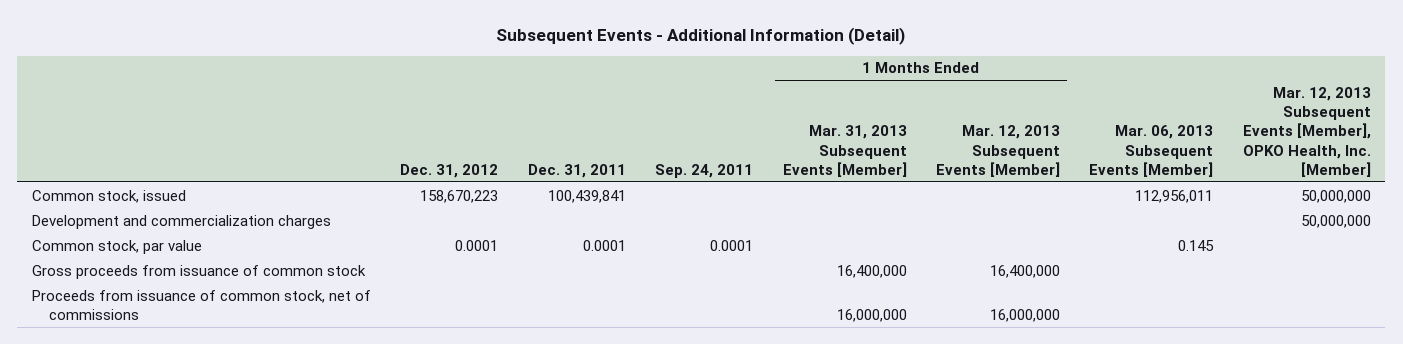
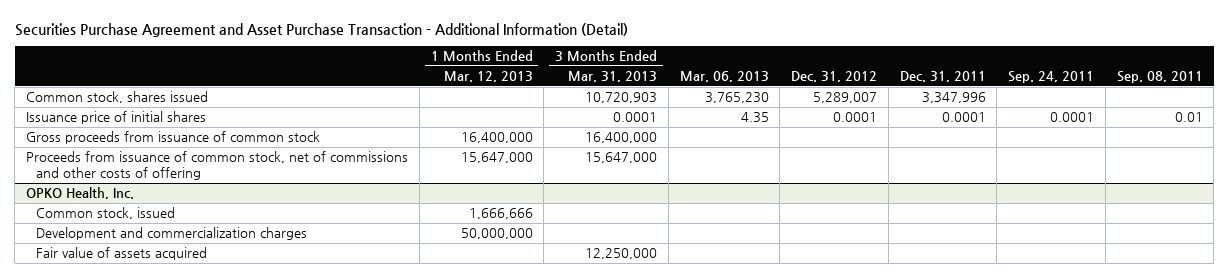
- Subsequent Events - Additional Information (Detail)
+ Securities Purchase Agreement and Asset Purchase Transaction - Additional Information (Detail)
- | Dec. 31, 2012 | Dec. 31, 2011 | Sep. 24, 2011 | 1 Months Ended Mar. 31, 2013 Subsequent Events [Member] | 1 Months Ended Mar. 12, 2013 Subsequent Events [Member] | Mar. 06, 2013 Subsequent Events [Member] | Mar. 12, 2013 Subsequent Events [Member], OPKO Health, Inc. [Member]
+ | 1 Months Ended Mar. 12, 2013 | 3 Months Ended Mar. 31, 2013 | Mar. 06, 2013 | Dec. 31, 2012 | Dec. 31, 2011 | Sep. 24, 2011 | Sep. 08, 2011
- Common stock, issued | 158,670,223 | 100,439,841 | | | | 112,956,011 | 50,000,000
- Development and commercialization charges | | | | | | | 50,000,000
- Common stock, par value | 0.0001 | 0.0001 | 0.0001 | | | 0.145 |
+ Common stock, shares issued | | 10,720,903 | 3,765,230 | 5,289,007 | 3,347,996 | |
+ Issuance price of initial shares | | 0.0001 | 4.35 | 0.0001 | 0.0001 | 0.0001 | 0.01
- Proceeds from issuance of common stock, net of commissions | | | | 16,000,000 | 16,000,000 | |
+ Proceeds from issuance of common stock, net of commissions and other costs of offering | 15,647,000 | 15,647,000 | | | | |
+ OPKO Health, Inc.
+ Common stock, issued | 1,666,666 | | | | | |
+ Development and commercialization charges | 50,000,000 | | | | | |
+ Fair value of assets acquired | | 12,250,000 | | | | |

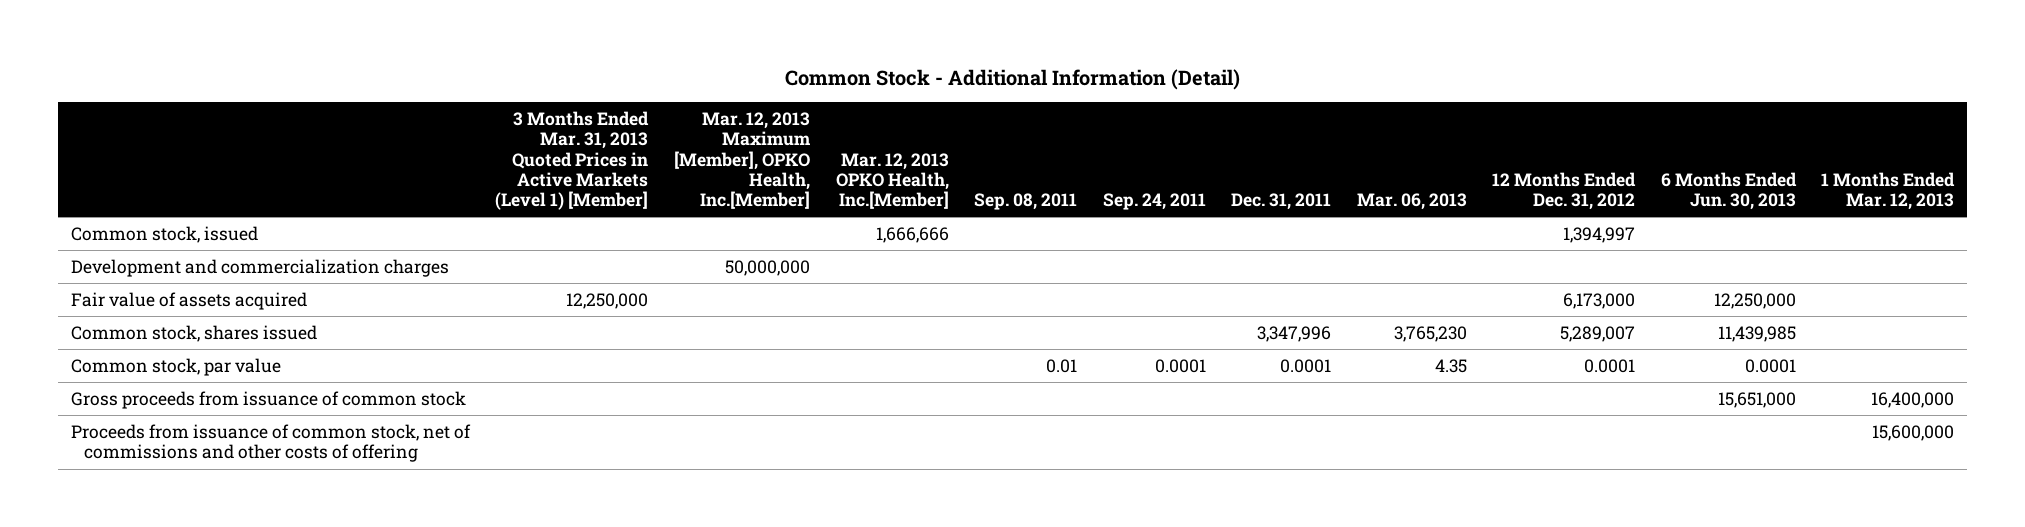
- Securities Purchase Agreement and Asset Purchase Transaction - Additional Information (Detail)
+ Common Stock - Additional Information (Detail)
- | 1 Months Ended Mar. 12, 2013 | 3 Months Ended Mar. 31, 2013 | Mar. 06, 2013 | Dec. 31, 2012 | Dec. 31, 2011 | Sep. 24, 2011 | Sep. 08, 2011
+ | 3 Months Ended Mar. 31, 2013 Quoted Prices in Active Markets (Level 1) [Member] | Mar. 12, 2013 Maximum [Member], OPKO Health, Inc.[Member] | Mar. 12, 2013 OPKO Health, Inc.[Member] | Sep. 08, 2011 | Sep. 24, 2011 | Dec. 31, 2011 | Mar. 06, 2013 | 12 Months Ended Dec. 31, 2012 | 6 Months Ended Jun. 30, 2013 | 1 Months Ended Mar. 12, 2013
+ Common stock, issued | | | 1,666,666 | | | | | 1,394,997 | |
+ Development and commercialization charges | | 50,000,000 | | | | | | | |
+ Fair value of assets acquired | 12,250,000 | | | | | | | 6,173,000 | 12,250,000 |
- Issuance price of initial shares | | 0.0001 | 4.35 | 0.0001 | 0.0001 | 0.0001 | 0.01
+ Common stock, par value | | | | 0.01 | 0.0001 | 0.0001 | 4.35 | 0.0001 | 0.0001 |
- Proceeds from issuance of common stock, net of commissions and other costs of offering | 15,647,000 | 15,647,000 | | | | |
- OPKO Health, Inc.
- Common stock, issued | 1,666,666 | | | | | |
- Development and commercialization charges | 50,000,000 | | | | | |
- Fair value of assets acquired | | 12,250,000 | | | | |
+ Proceeds from issuance of common stock, net of commissions and other costs of offering | | | | | | | | | | 15,600,000

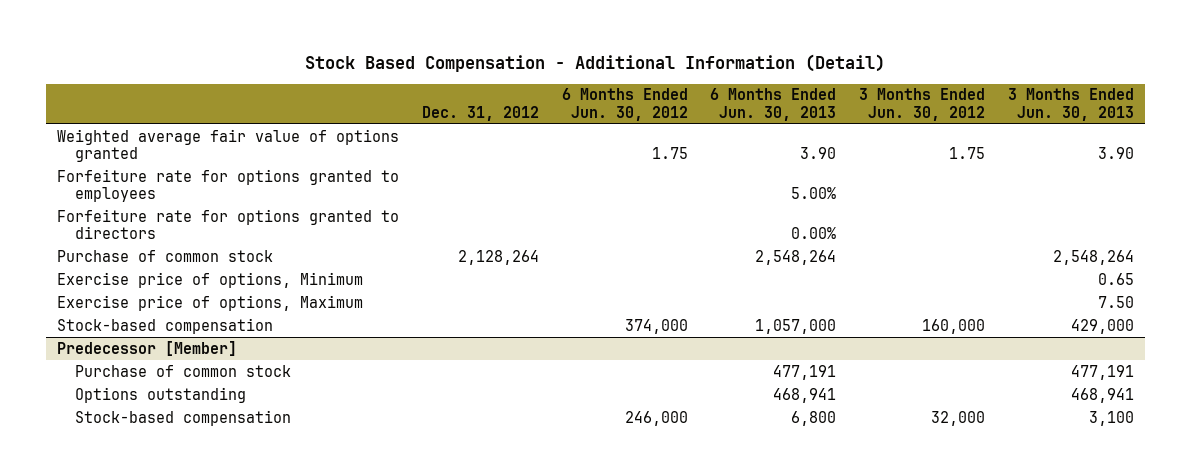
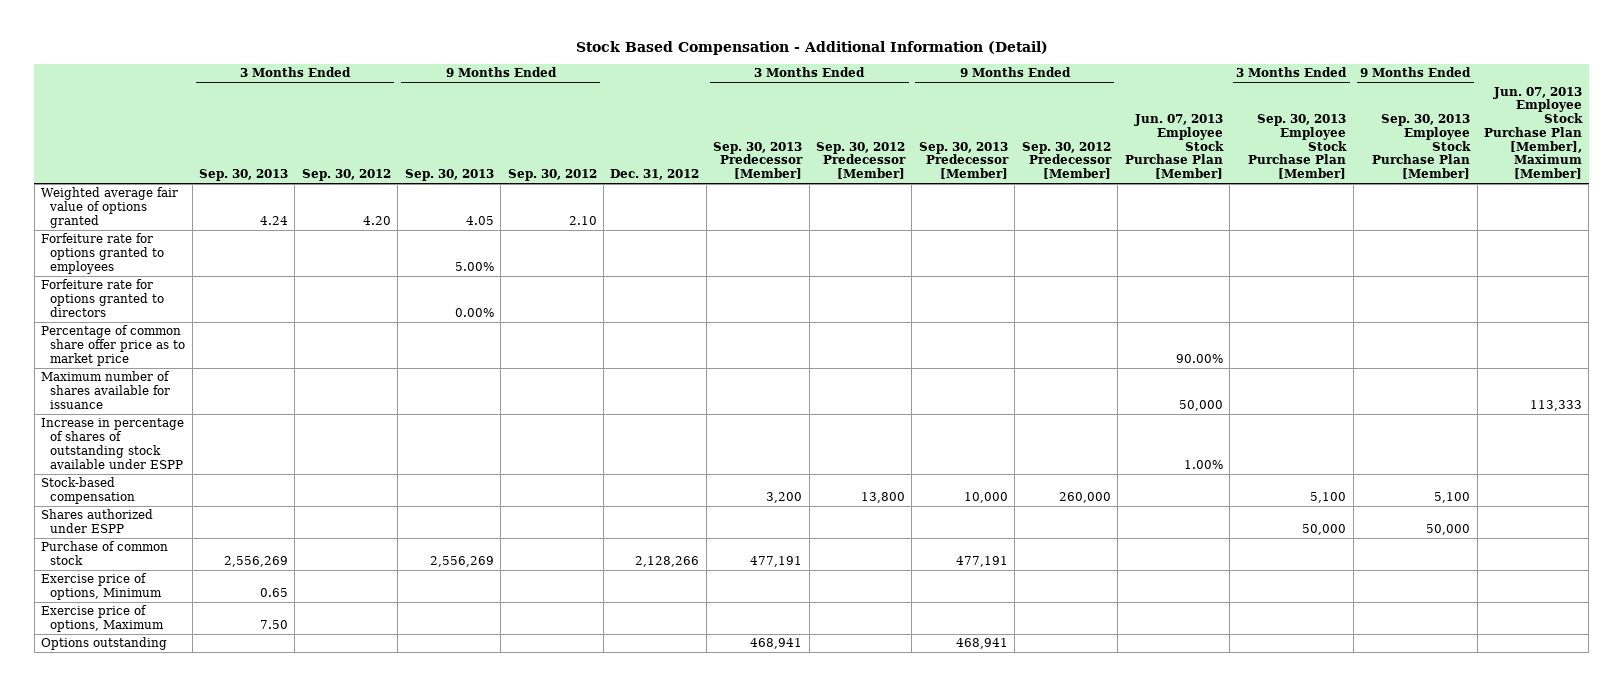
- | Dec. 31, 2012 | 6 Months Ended Jun. 30, 2012 | 6 Months Ended Jun. 30, 2013 | 3 Months Ended Jun. 30, 2012 | 3 Months Ended Jun. 30, 2013
+ | 3 Months Ended Sep. 30, 2013 | 3 Months Ended Sep. 30, 2012 | 9 Months Ended Sep. 30, 2013 | 9 Months Ended Sep. 30, 2012 | Dec. 31, 2012 | 3 Months Ended Sep. 30, 2013 Predecessor [Member] | 3 Months Ended Sep. 30, 2012 Predecessor [Member] | 9 Months Ended Sep. 30, 2013 Predecessor [Member] | 9 Months Ended Sep. 30, 2012 Predecessor [Member] | Jun. 07, 2013 Employee Stock Purchase Plan [Member] | 3 Months Ended Sep. 30, 2013 Employee Stock Purchase Plan [Member] | 9 Months Ended Sep. 30, 2013 Employee Stock Purchase Plan [Member] | Jun. 07, 2013 Employee Stock Purchase Plan [Member], Maximum [Member]
- Purchase of common stock | 2,128,264 | | 2,548,264 | | 2,548,264
+ Percentage of common share offer price as to market price | | | | | | | | | | 90.00% | | |
+ Maximum number of shares available for issuance | | | | | | | | | | 50,000 | | | 113,333
+ Increase in percentage of shares of outstanding stock available under ESPP | | | | | | | | | | 1.00% | | |
moved up: Stock-based compensation | | | | | | 3,200 | 13,800 | 10,000 | 260,000 | | 5,100 | 5,100 |
+ Shares authorized under ESPP | | | | | | | | | | | 50,000 | 50,000 |
+ Purchase of common stock | 2,556,269 | | 2,556,269 | | 2,128,266 | 477,191 | | 477,191 | | | | |
- Predecessor [Member]
- Purchase of common stock | | | 477,191 | | 477,191
- Options outstanding | | | 468,941 | | 468,941
- Stock-based compensation | | 246,000 | 6,800 | 32,000 | 3,100
+ Options outstanding | | | | | | 468,941 | | 468,941 | | | | |

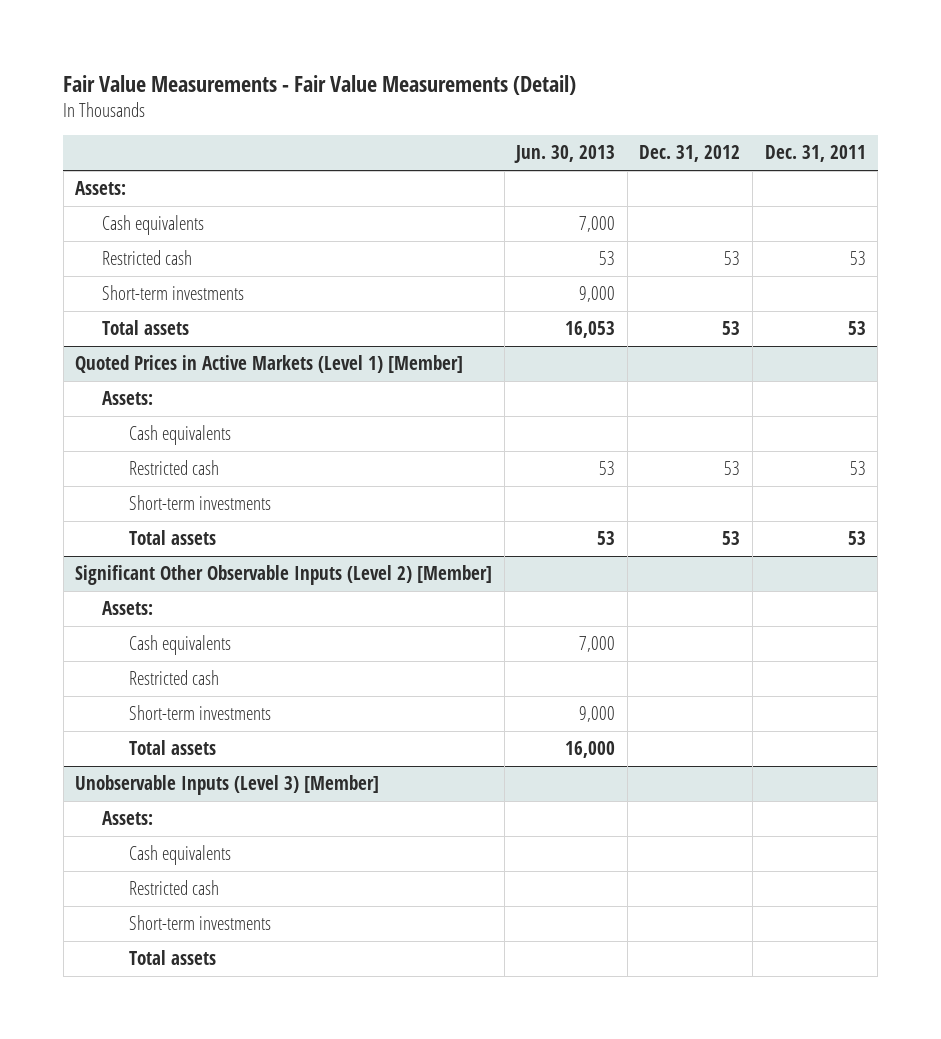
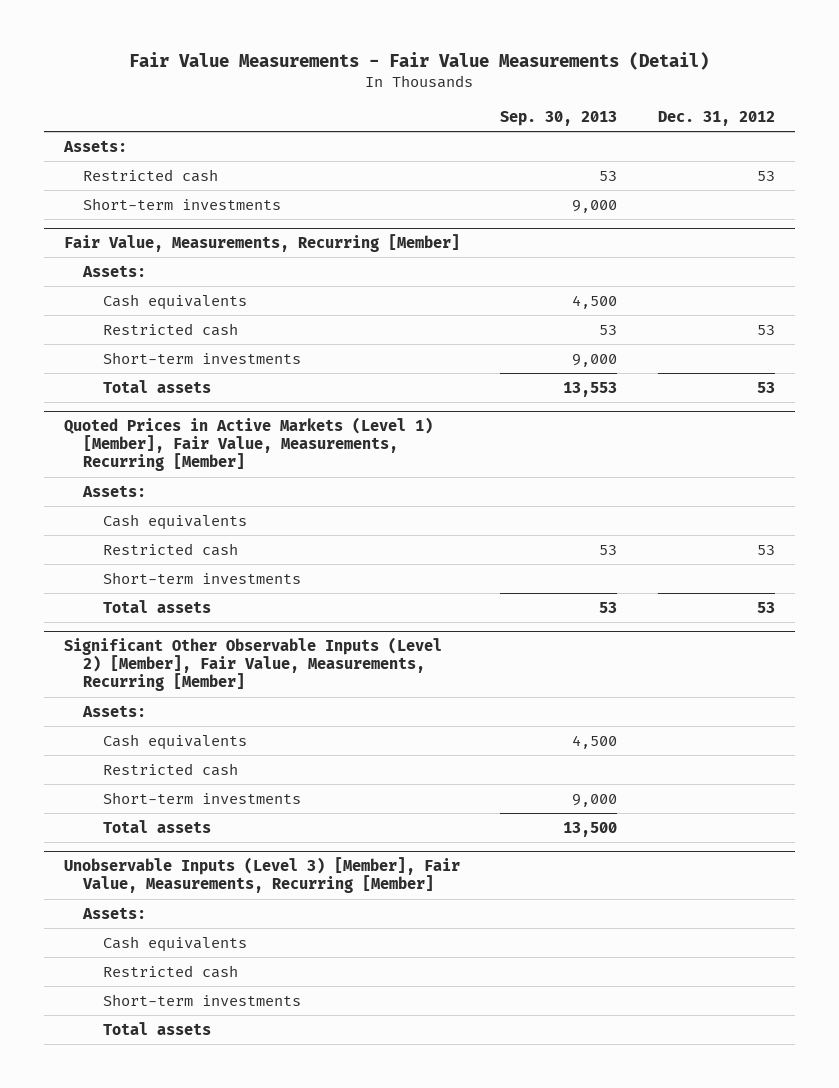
- | Jun. 30, 2013 | Dec. 31, 2012 | Dec. 31, 2011
+ | Sep. 30, 2013 | Dec. 31, 2012
- Cash equivalents | 7,000 | |
- Total assets | 16,053 | 53 | 53
- Quoted Prices in Active Markets (Level 1) [Member]
+ Fair Value, Measurements, Recurring [Member]
+ Assets:
+ Cash equivalents | 4,500 |
+ Restricted cash | 53 | 53
+ Short-term investments | 9,000 |
+ Total assets | 13,553 | 53
+ Quoted Prices in Active Markets (Level 1) [Member], Fair Value, Measurements, Recurring [Member]
- Significant Other Observable Inputs (Level 2) [Member]
+ Significant Other Observable Inputs (Level 2) [Member], Fair Value, Measurements, Recurring [Member]
- Unobservable Inputs (Level 3) [Member]
+ Unobservable Inputs (Level 3) [Member], Fair Value, Measurements, Recurring [Member]

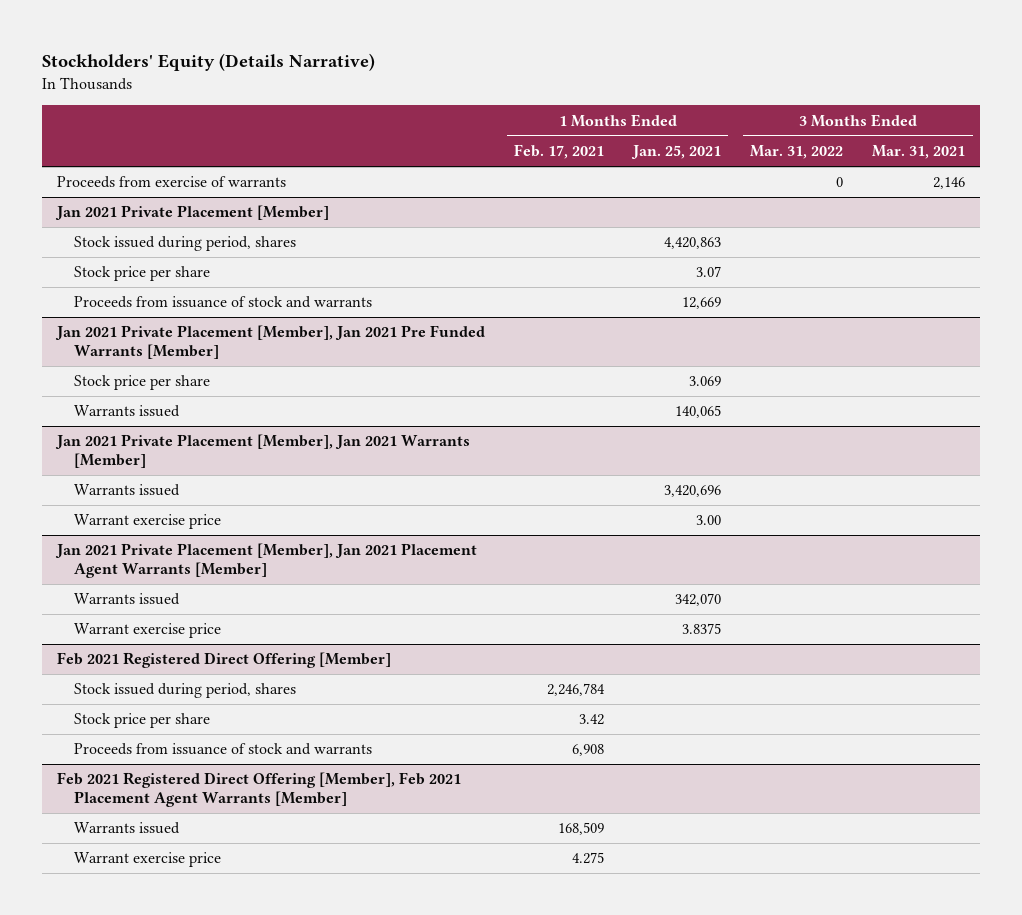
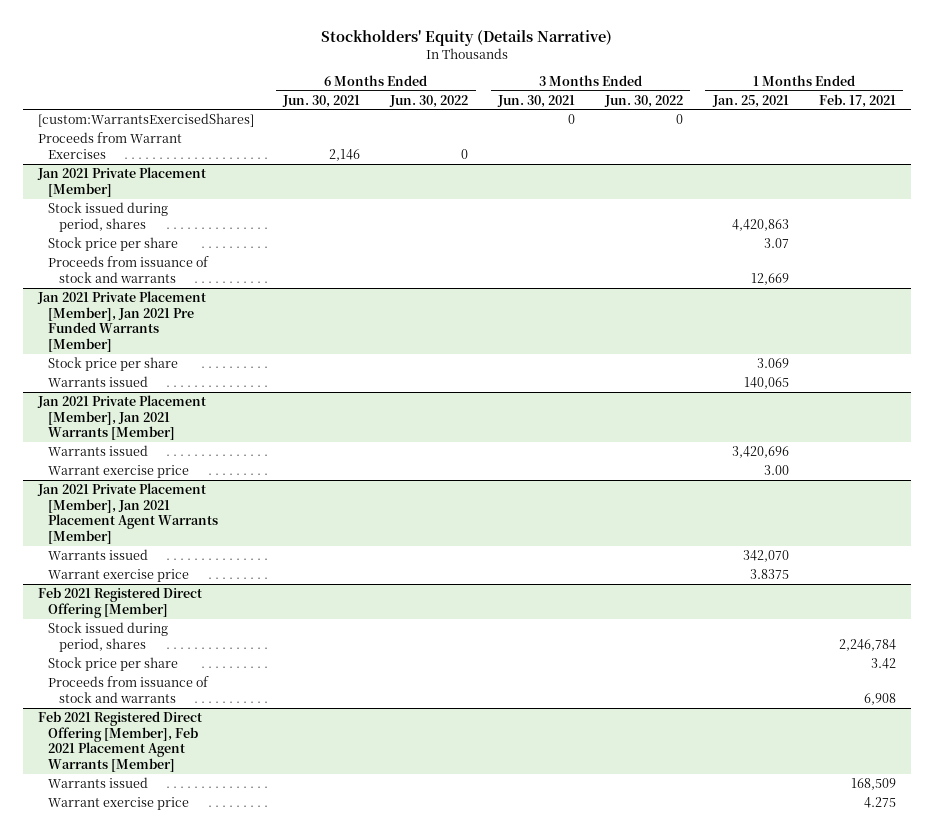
- | 1 Months Ended Feb. 17, 2021 | 1 Months Ended Jan. 25, 2021 | 3 Months Ended Mar. 31, 2022 | 3 Months Ended Mar. 31, 2021
+ | 6 Months Ended Jun. 30, 2021 | 6 Months Ended Jun. 30, 2022 | 3 Months Ended Jun. 30, 2021 | 3 Months Ended Jun. 30, 2022 | 1 Months Ended Jan. 25, 2021 | 1 Months Ended Feb. 17, 2021
- Proceeds from exercise of warrants | | | 0 | 2,146
+ [custom:WarrantsExercisedShares] | | | 0 | 0 | |
+ Proceeds from Warrant Exercises | 2,146 | 0 | | | |

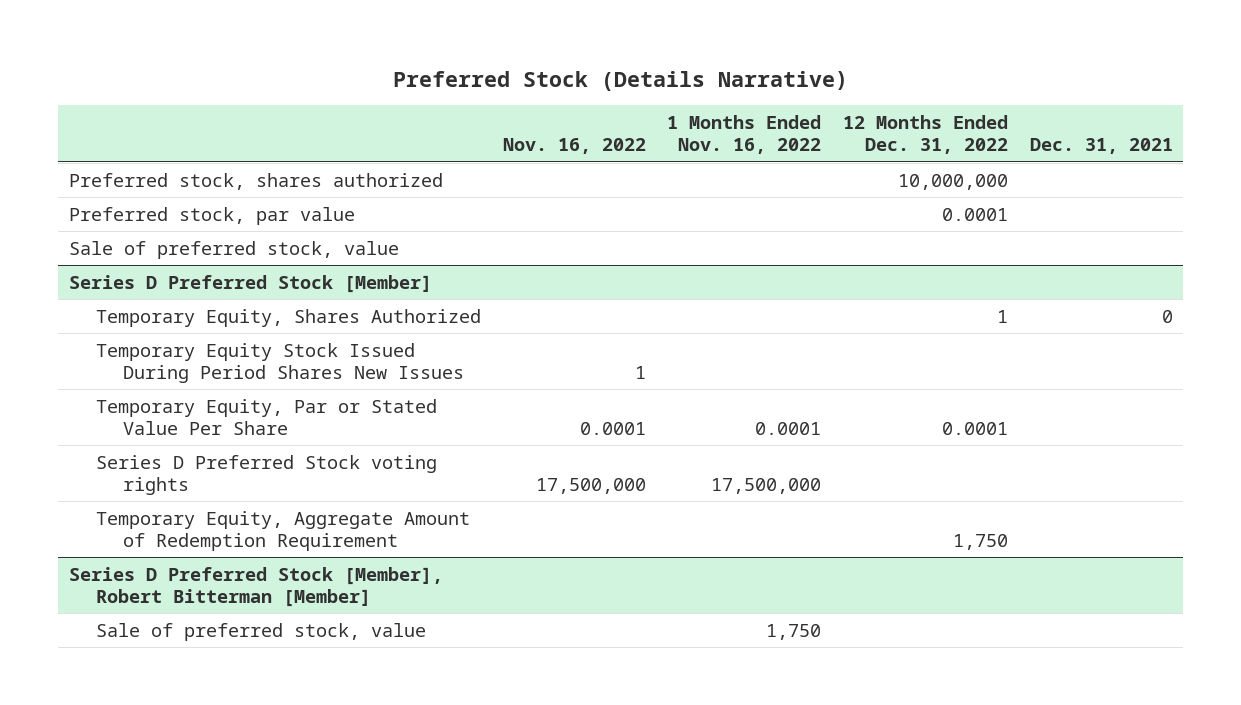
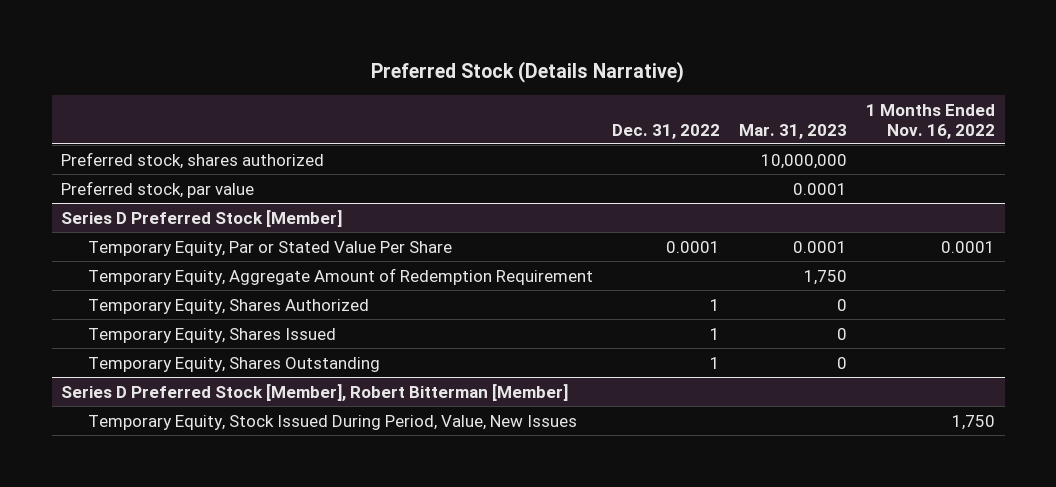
- | Nov. 16, 2022 | 1 Months Ended Nov. 16, 2022 | 12 Months Ended Dec. 31, 2022 | Dec. 31, 2021
+ | Dec. 31, 2022 | Mar. 31, 2023 | 1 Months Ended Nov. 16, 2022
- Sale of preferred stock, value
@ Series D Preferred Stock [Member]
- Temporary Equity Stock Issued During Period Shares New Issues | 1 | | |
- Series D Preferred Stock voting rights | 17,500,000 | 17,500,000 | |
moved down: Temporary Equity, Shares Authorized | 1 | 0 |
+ Temporary Equity, Shares Issued | 1 | 0 |
+ Temporary Equity, Shares Outstanding | 1 | 0 |
@ Series D Preferred Stock [Member], Robert Bitterman [Member]
- Sale of preferred stock, value | | 1,750 | |
+ Temporary Equity, Stock Issued During Period, Value, New Issues | | | 1,750

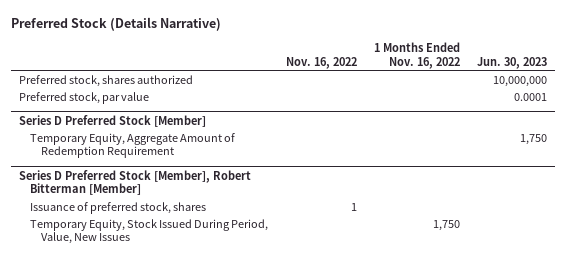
- | Dec. 31, 2022 | Mar. 31, 2023 | 1 Months Ended Nov. 16, 2022
+ | Nov. 16, 2022 | 1 Months Ended Nov. 16, 2022 | Jun. 30, 2023
@ Series D Preferred Stock [Member]
- Temporary Equity, Par or Stated Value Per Share | 0.0001 | 0.0001 | 0.0001
- Temporary Equity, Shares Authorized | 1 | 0 |
- Temporary Equity, Shares Issued | 1 | 0 |
- Temporary Equity, Shares Outstanding | 1 | 0 |
@ Series D Preferred Stock [Member], Robert Bitterman [Member]
+ Issuance of preferred stock, shares | 1 | |

